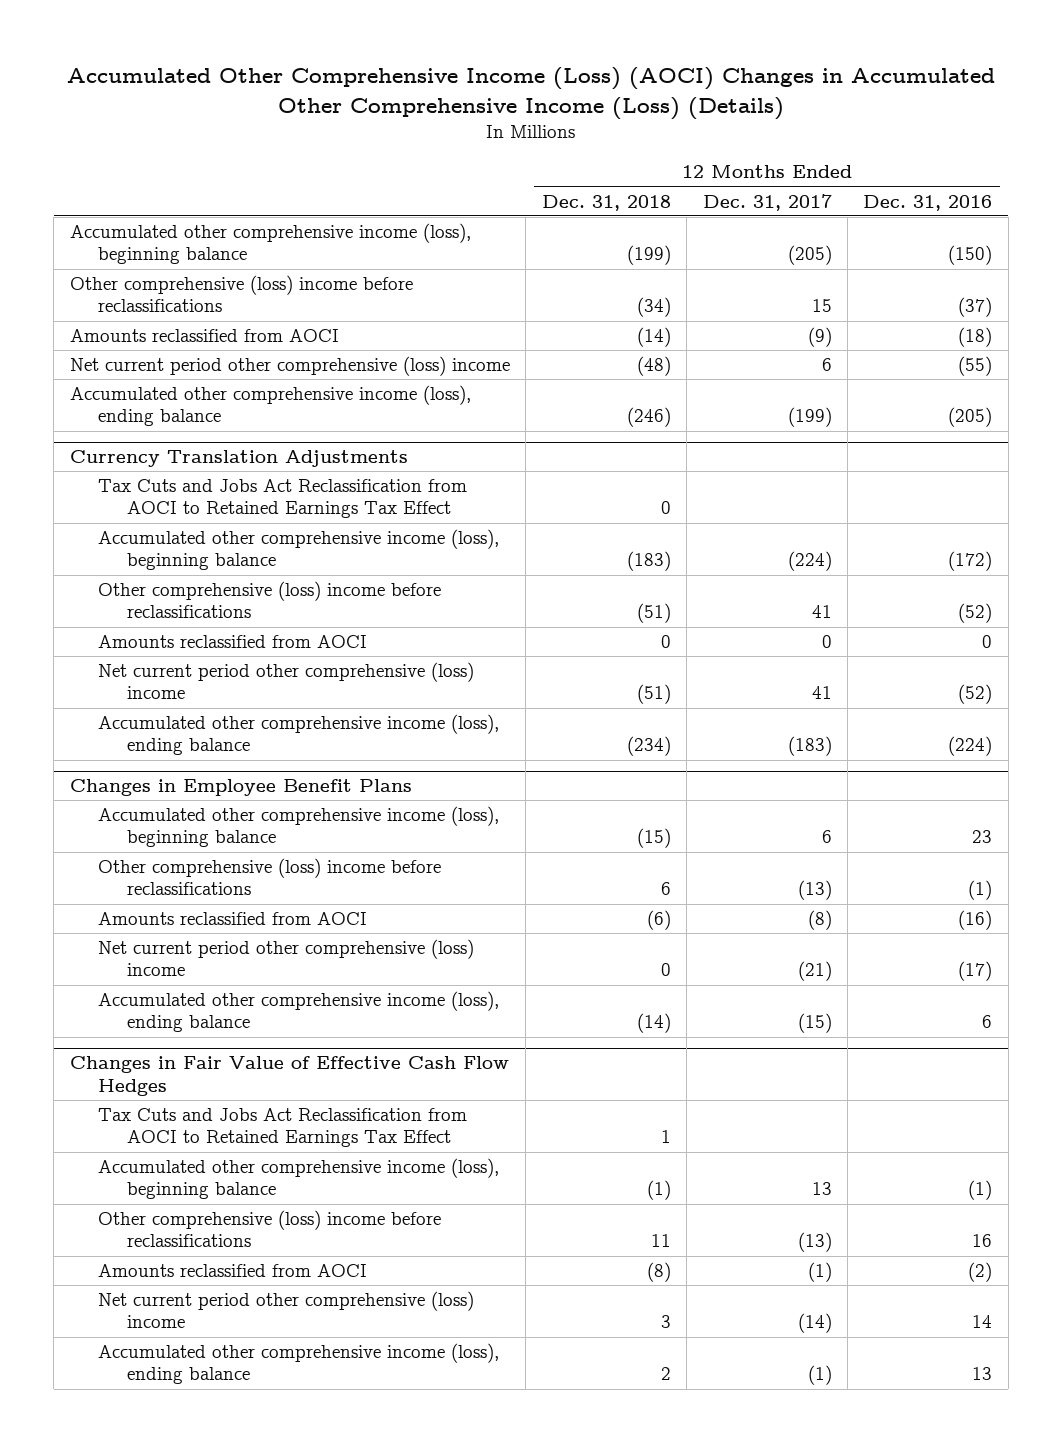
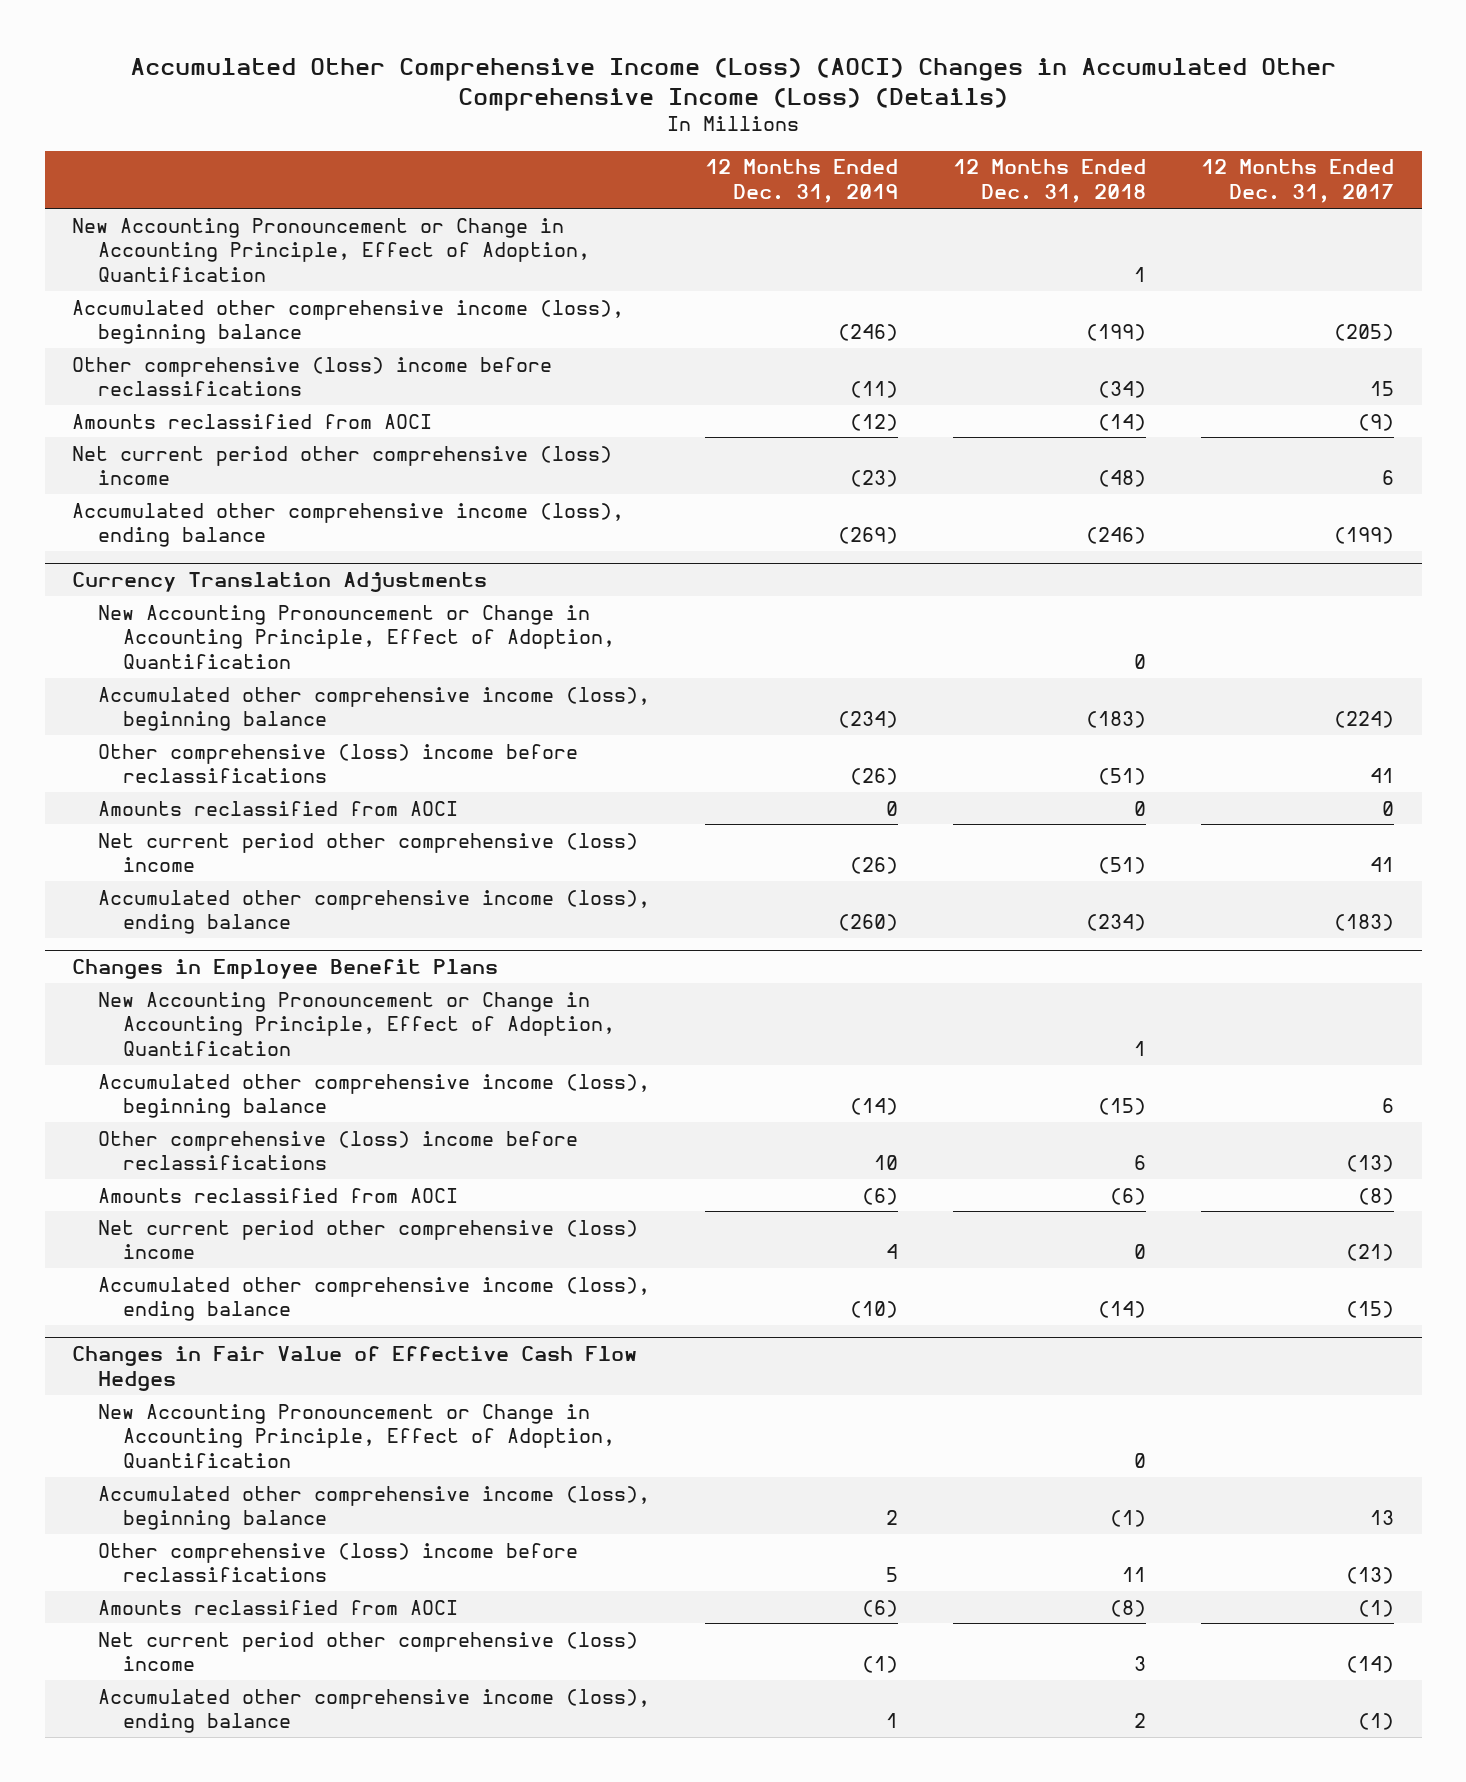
- | 12 Months Ended Dec. 31, 2018 | 12 Months Ended Dec. 31, 2017 | 12 Months Ended Dec. 31, 2016
+ | 12 Months Ended Dec. 31, 2019 | 12 Months Ended Dec. 31, 2018 | 12 Months Ended Dec. 31, 2017
+ New Accounting Pronouncement or Change in Accounting Principle, Effect of Adoption, Quantification | | 1 |
@ Currency Translation Adjustments
- Tax Cuts and Jobs Act Reclassification from AOCI to Retained Earnings Tax Effect | 0 | |
+ New Accounting Pronouncement or Change in Accounting Principle, Effect of Adoption, Quantification | | 0 |
@ Changes in Employee Benefit Plans
+ New Accounting Pronouncement or Change in Accounting Principle, Effect of Adoption, Quantification | | 1 |
@ Changes in Fair Value of Effective Cash Flow Hedges
- Tax Cuts and Jobs Act Reclassification from AOCI to Retained Earnings Tax Effect | 1 | |
+ New Accounting Pronouncement or Change in Accounting Principle, Effect of Adoption, Quantification | | 0 |

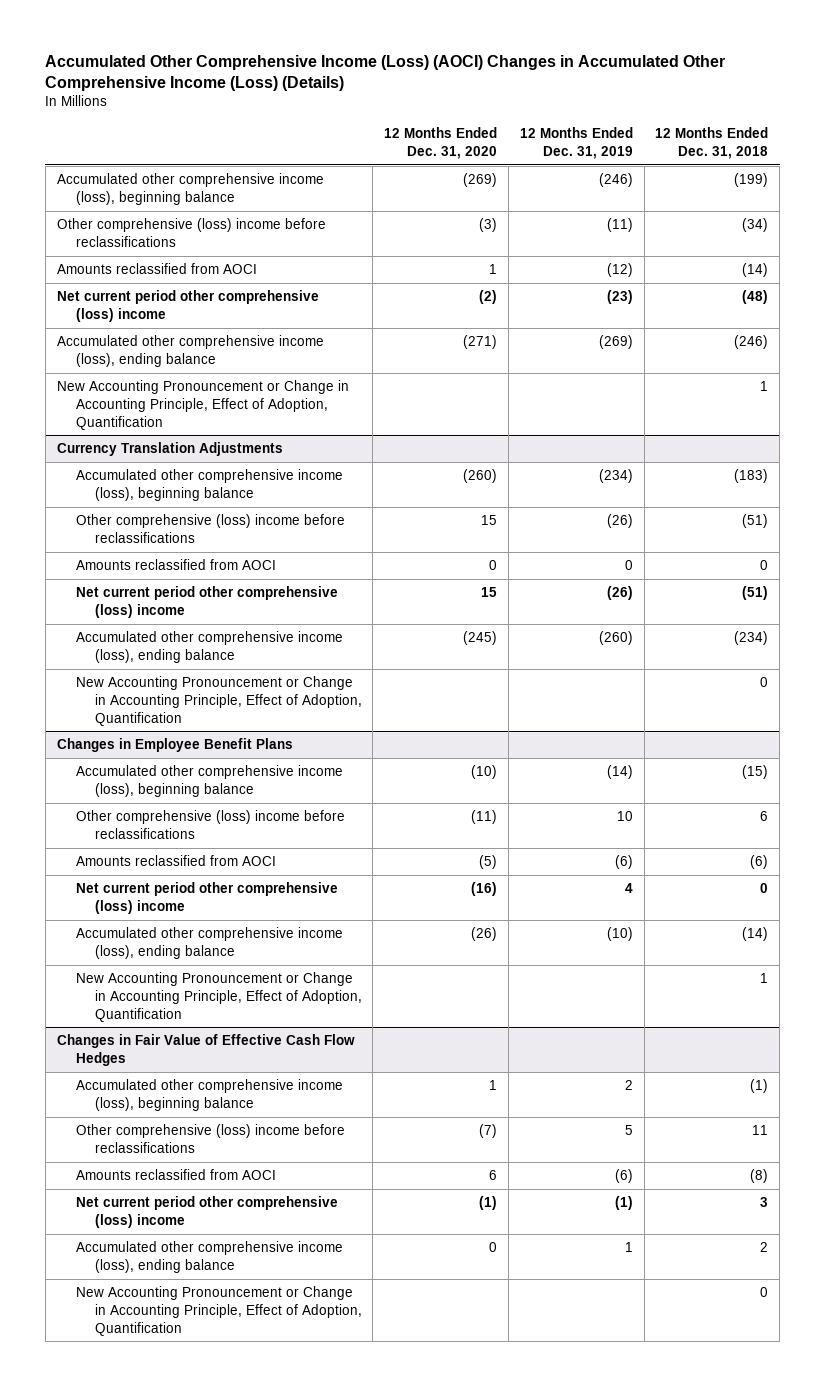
- | 12 Months Ended Dec. 31, 2019 | 12 Months Ended Dec. 31, 2018 | 12 Months Ended Dec. 31, 2017
+ | 12 Months Ended Dec. 31, 2020 | 12 Months Ended Dec. 31, 2019 | 12 Months Ended Dec. 31, 2018
moved down: New Accounting Pronouncement or Change in Accounting Principle, Effect of Adoption, Quantification | | | 1
@ Currency Translation Adjustments
moved down: New Accounting Pronouncement or Change in Accounting Principle, Effect of Adoption, Quantification | | | 0
@ Changes in Employee Benefit Plans
moved down: New Accounting Pronouncement or Change in Accounting Principle, Effect of Adoption, Quantification | | | 1
@ Changes in Fair Value of Effective Cash Flow Hedges
moved down: New Accounting Pronouncement or Change in Accounting Principle, Effect of Adoption, Quantification | | | 0

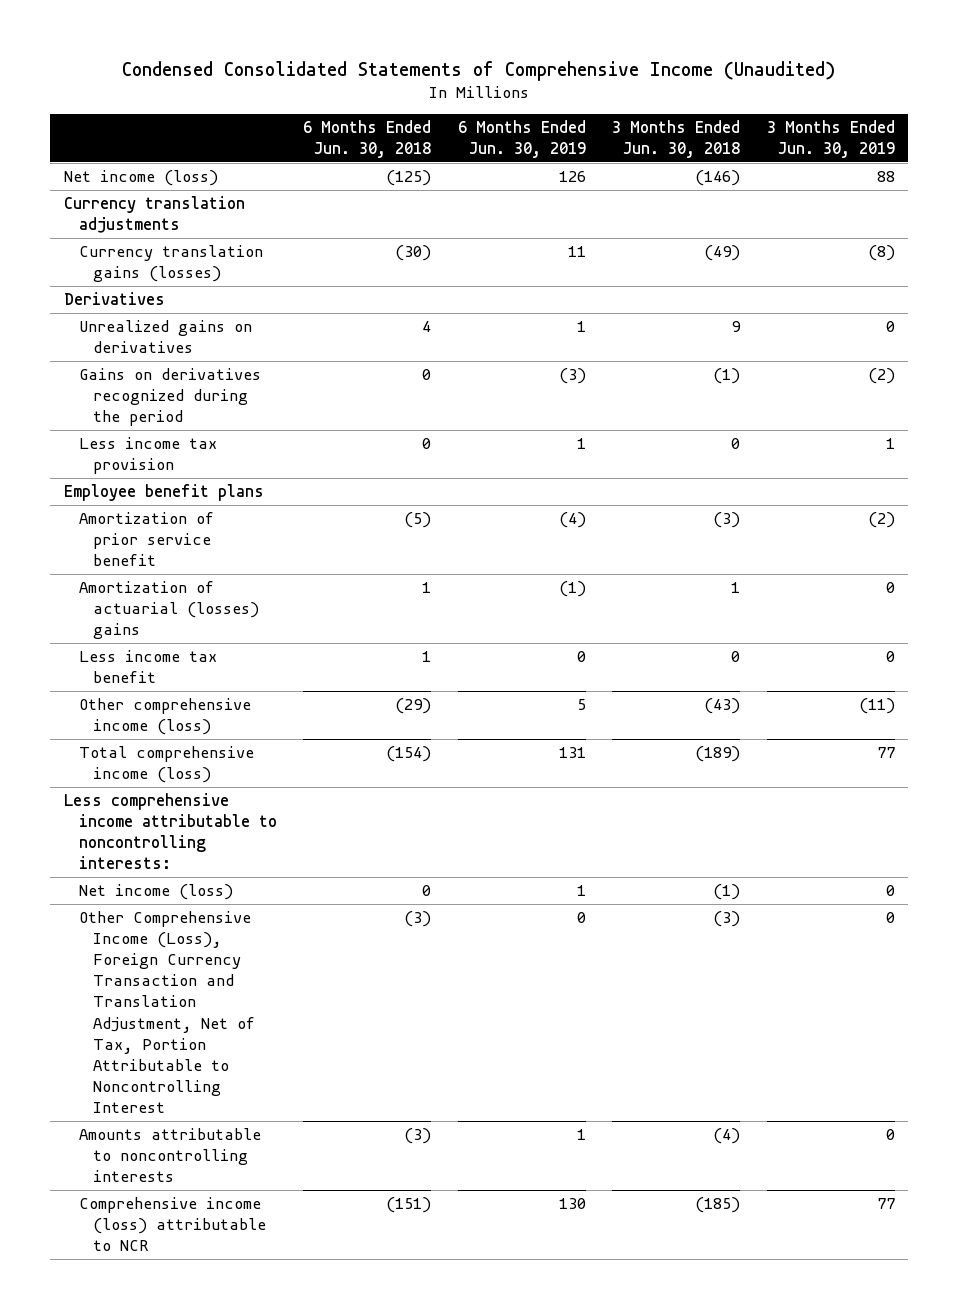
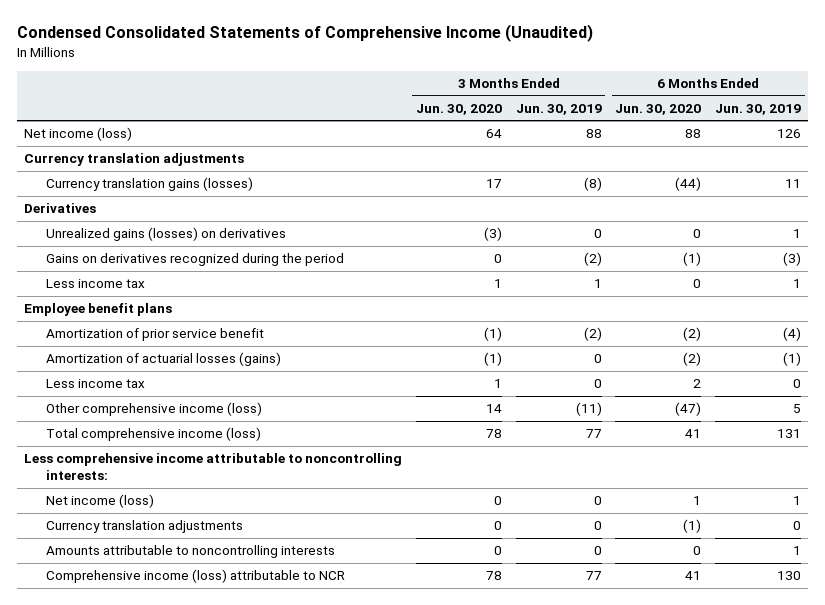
- | 6 Months Ended Jun. 30, 2018 | 6 Months Ended Jun. 30, 2019 | 3 Months Ended Jun. 30, 2018 | 3 Months Ended Jun. 30, 2019
+ | 3 Months Ended Jun. 30, 2020 | 3 Months Ended Jun. 30, 2019 | 6 Months Ended Jun. 30, 2020 | 6 Months Ended Jun. 30, 2019
- Unrealized gains on derivatives | 4 | 1 | 9 | 0
+ Unrealized gains (losses) on derivatives | (3) | 0 | 0 | 1
- Less income tax provision | 0 | 1 | 0 | 1
+ Less income tax | 1 | 1 | 0 | 1
- Amortization of actuarial (losses) gains | 1 | (1) | 1 | 0
- Less income tax benefit | 1 | 0 | 0 | 0
+ Amortization of actuarial losses (gains) | (1) | 0 | (2) | (1)
+ Less income tax | 1 | 0 | 2 | 0
- Other Comprehensive Income (Loss), Foreign Currency Transaction and Translation Adjustment, Net of Tax, Portion Attributable to Noncontrolling Interest | (3) | 0 | (3) | 0
+ Currency translation adjustments | 0 | 0 | (1) | 0

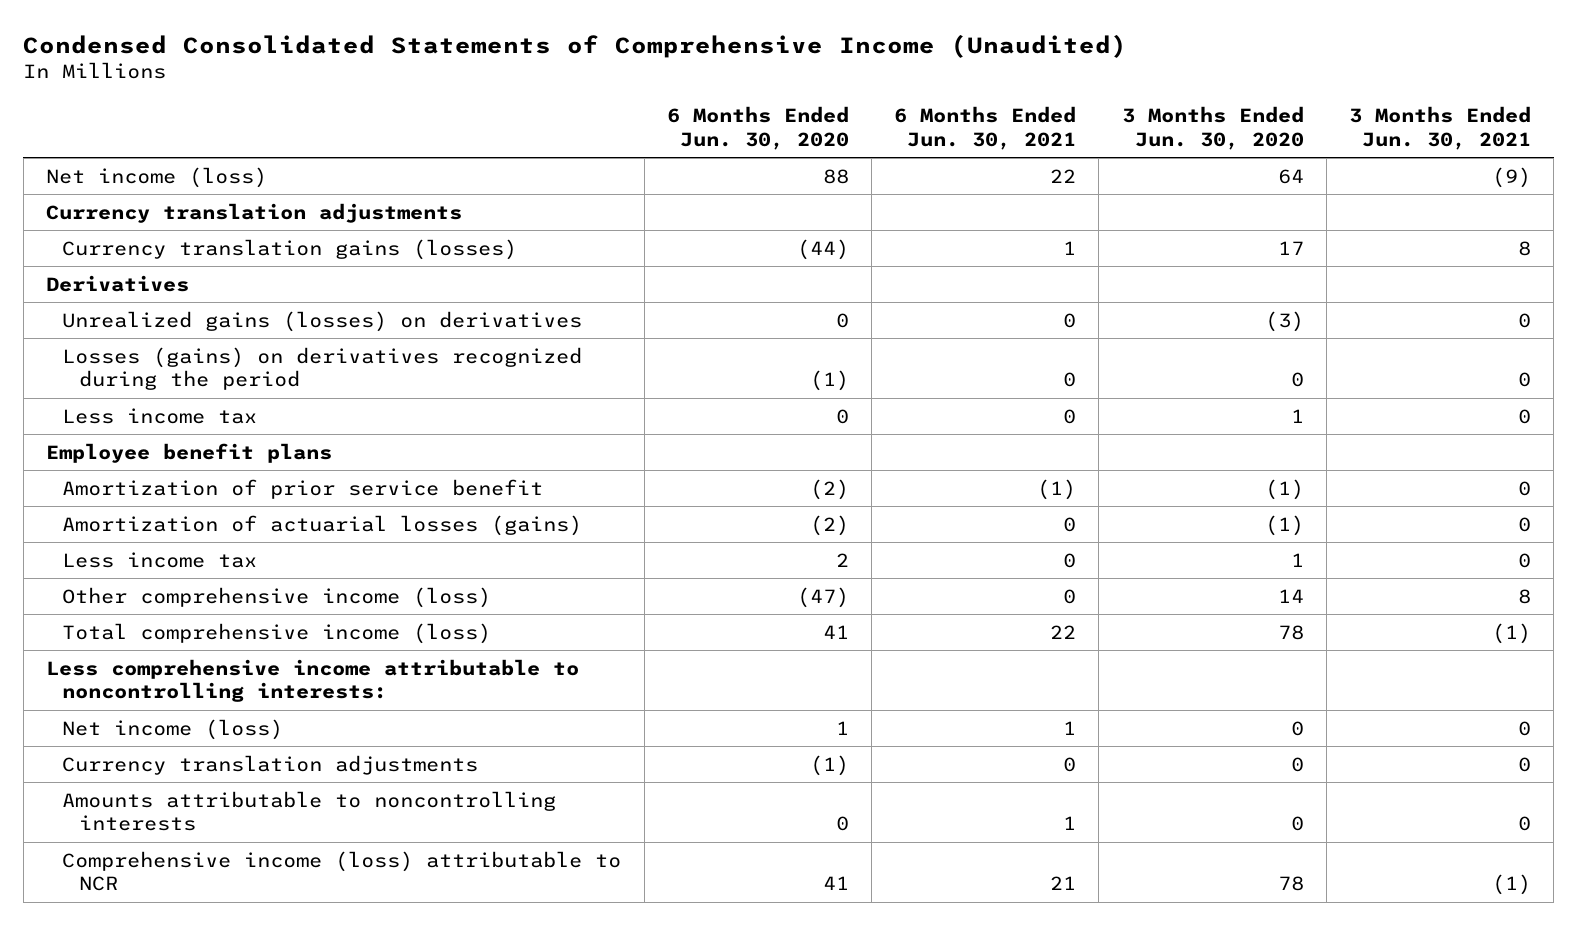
- | 3 Months Ended Jun. 30, 2020 | 3 Months Ended Jun. 30, 2019 | 6 Months Ended Jun. 30, 2020 | 6 Months Ended Jun. 30, 2019
+ | 6 Months Ended Jun. 30, 2020 | 6 Months Ended Jun. 30, 2021 | 3 Months Ended Jun. 30, 2020 | 3 Months Ended Jun. 30, 2021
- Gains on derivatives recognized during the period | 0 | (2) | (1) | (3)
+ Losses (gains) on derivatives recognized during the period | (1) | 0 | 0 | 0

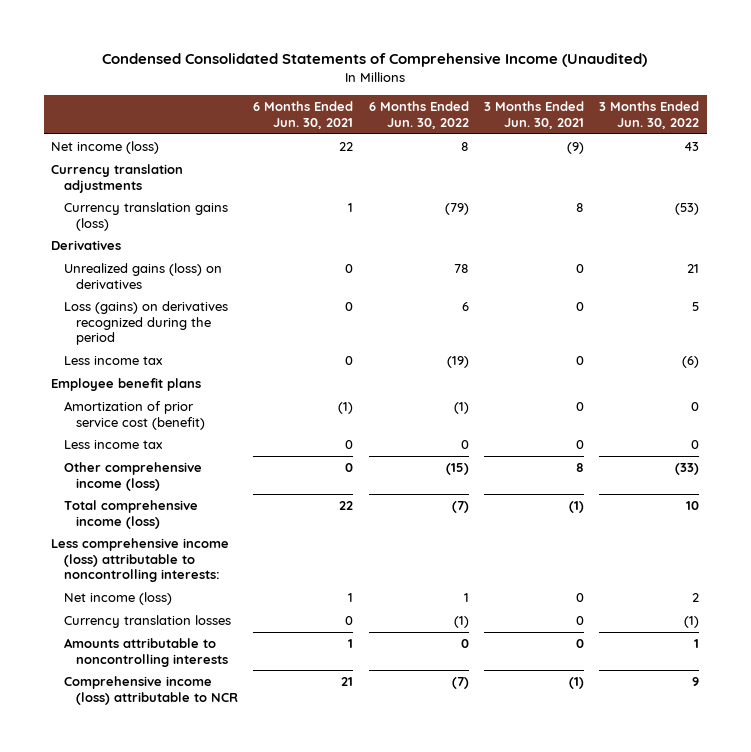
- | 6 Months Ended Jun. 30, 2020 | 6 Months Ended Jun. 30, 2021 | 3 Months Ended Jun. 30, 2020 | 3 Months Ended Jun. 30, 2021
+ | 6 Months Ended Jun. 30, 2021 | 6 Months Ended Jun. 30, 2022 | 3 Months Ended Jun. 30, 2021 | 3 Months Ended Jun. 30, 2022
- Currency translation gains (losses) | (44) | 1 | 17 | 8
+ Currency translation gains (loss) | 1 | (79) | 8 | (53)
- Unrealized gains (losses) on derivatives | 0 | 0 | (3) | 0
- Losses (gains) on derivatives recognized during the period | (1) | 0 | 0 | 0
+ Unrealized gains (loss) on derivatives | 0 | 78 | 0 | 21
+ Loss (gains) on derivatives recognized during the period | 0 | 6 | 0 | 5
- Amortization of prior service benefit | (2) | (1) | (1) | 0
- Amortization of actuarial losses (gains) | (2) | 0 | (1) | 0
+ Amortization of prior service cost (benefit) | (1) | (1) | 0 | 0
- Less comprehensive income attributable to noncontrolling interests:
+ Less comprehensive income (loss) attributable to noncontrolling interests:
- Currency translation adjustments | (1) | 0 | 0 | 0
+ Currency translation losses | 0 | (1) | 0 | (1)

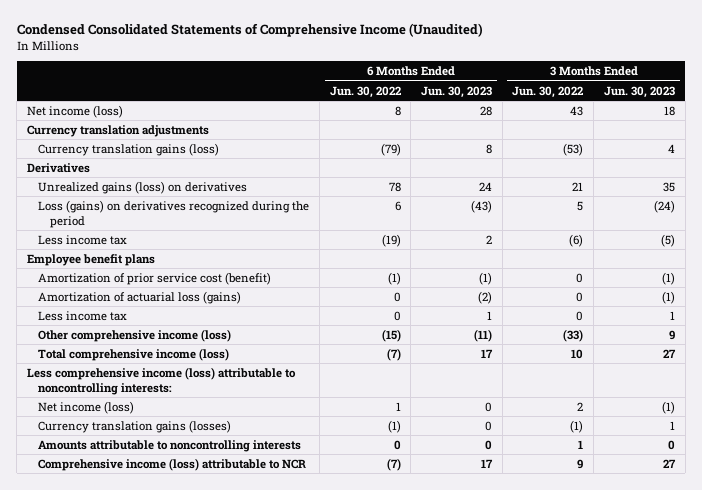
- | 6 Months Ended Jun. 30, 2021 | 6 Months Ended Jun. 30, 2022 | 3 Months Ended Jun. 30, 2021 | 3 Months Ended Jun. 30, 2022
+ | 6 Months Ended Jun. 30, 2022 | 6 Months Ended Jun. 30, 2023 | 3 Months Ended Jun. 30, 2022 | 3 Months Ended Jun. 30, 2023
+ Amortization of actuarial loss (gains) | 0 | (2) | 0 | (1)
- Currency translation losses | 0 | (1) | 0 | (1)
+ Currency translation gains (losses) | (1) | 0 | (1) | 1

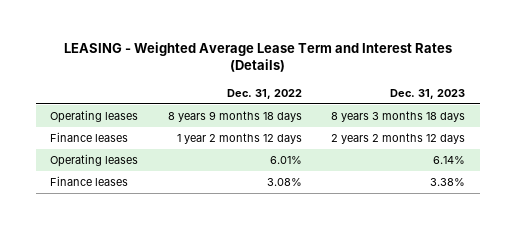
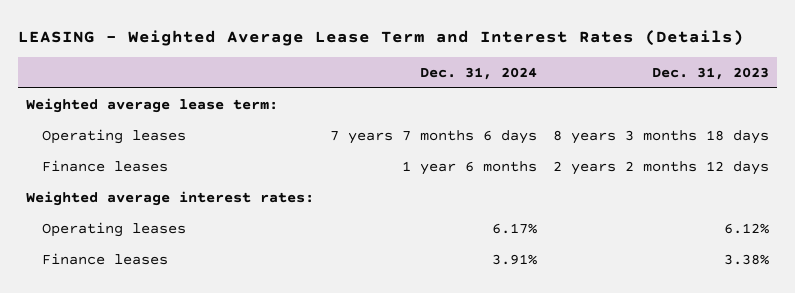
- | Dec. 31, 2022 | Dec. 31, 2023
+ | Dec. 31, 2024 | Dec. 31, 2023
+ Weighted average lease term:
- Operating leases | 6.01% | 6.14%
+ Weighted average interest rates:
+ Operating leases | 6.17% | 6.12%

